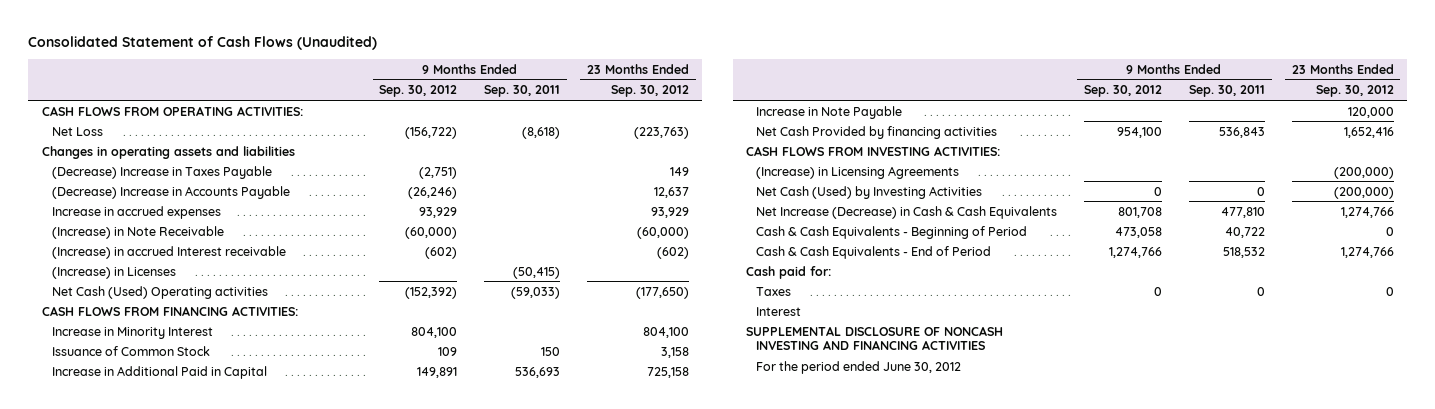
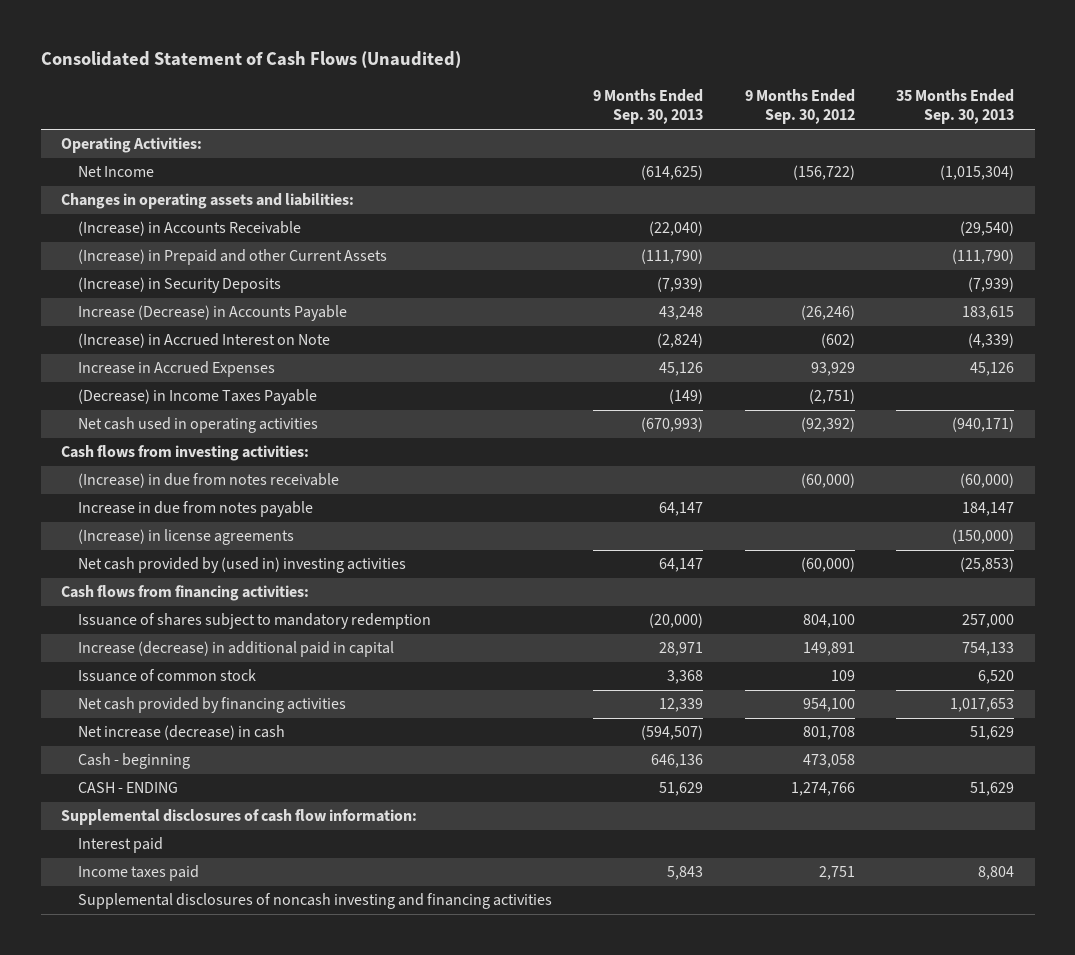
- | 9 Months Ended Sep. 30, 2012 | 9 Months Ended Sep. 30, 2011 | 23 Months Ended Sep. 30, 2012
+ | 9 Months Ended Sep. 30, 2013 | 9 Months Ended Sep. 30, 2012 | 35 Months Ended Sep. 30, 2013
- CASH FLOWS FROM OPERATING ACTIVITIES:
- Net Loss | (156,722) | (8,618) | (223,763)
- Changes in operating assets and liabilities
- (Decrease) Increase in Taxes Payable | (2,751) | | 149
- (Decrease) Increase in Accounts Payable | (26,246) | | 12,637
- Increase in accrued expenses | 93,929 | | 93,929
- (Increase) in Note Receivable | (60,000) | | (60,000)
- (Increase) in accrued Interest receivable | (602) | | (602)
- (Increase) in Licenses | | (50,415) |
- Net Cash (Used) Operating activities | (152,392) | (59,033) | (177,650)
- CASH FLOWS FROM FINANCING ACTIVITIES:
- Increase in Minority Interest | 804,100 | | 804,100
- Issuance of Common Stock | 109 | 150 | 3,158
- Increase in Additional Paid in Capital | 149,891 | 536,693 | 725,158
- Increase in Note Payable | | | 120,000
- Net Cash Provided by financing activities | 954,100 | 536,843 | 1,652,416
- CASH FLOWS FROM INVESTING ACTIVITIES:
- (Increase) in Licensing Agreements | | | (200,000)
- Net Cash (Used) by Investing Activities | 0 | 0 | (200,000)
- Net Increase (Decrease) in Cash & Cash Equivalents | 801,708 | 477,810 | 1,274,766
- Cash & Cash Equivalents - Beginning of Period | 473,058 | 40,722 | 0
- Cash & Cash Equivalents - End of Period | 1,274,766 | 518,532 | 1,274,766
- Cash paid for:
- Taxes | 0 | 0 | 0
- Interest
- SUPPLEMENTAL DISCLOSURE OF NONCASH INVESTING AND FINANCING ACTIVITIES
- For the period ended June 30, 2012
+ Operating Activities:
+ Net Income | (614,625) | (156,722) | (1,015,304)
+ Changes in operating assets and liabilities:
+ (Increase) in Accounts Receivable | (22,040) | | (29,540)
+ (Increase) in Prepaid and other Current Assets | (111,790) | | (111,790)
+ (Increase) in Security Deposits | (7,939) | | (7,939)
+ Increase (Decrease) in Accounts Payable | 43,248 | (26,246) | 183,615
+ (Increase) in Accrued Interest on Note | (2,824) | (602) | (4,339)
+ Increase in Accrued Expenses | 45,126 | 93,929 | 45,126
+ (Decrease) in Income Taxes Payable | (149) | (2,751) |
+ Net cash used in operating activities | (670,993) | (92,392) | (940,171)
+ Cash flows from investing activities:
+ (Increase) in due from notes receivable | | (60,000) | (60,000)
+ Increase in due from notes payable | 64,147 | | 184,147
+ (Increase) in license agreements | | | (150,000)
+ Net cash provided by (used in) investing activities | 64,147 | (60,000) | (25,853)
+ Cash flows from financing activities:
+ Issuance of shares subject to mandatory redemption | (20,000) | 804,100 | 257,000
+ Increase (decrease) in additional paid in capital | 28,971 | 149,891 | 754,133
+ Issuance of common stock | 3,368 | 109 | 6,520
+ Net cash provided by financing activities | 12,339 | 954,100 | 1,017,653
+ Net increase (decrease) in cash | (594,507) | 801,708 | 51,629
+ Cash - beginning | 646,136 | 473,058 |
+ CASH - ENDING | 51,629 | 1,274,766 | 51,629
+ Supplemental disclosures of cash flow information:
+ Interest paid
+ Income taxes paid | 5,843 | 2,751 | 8,804
+ Supplemental disclosures of noncash investing and financing activities

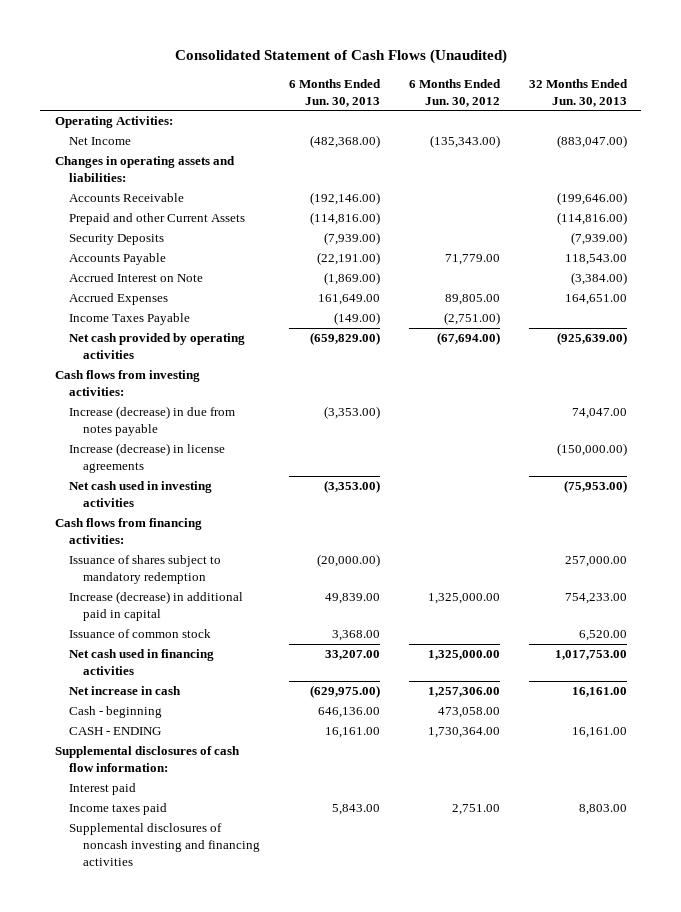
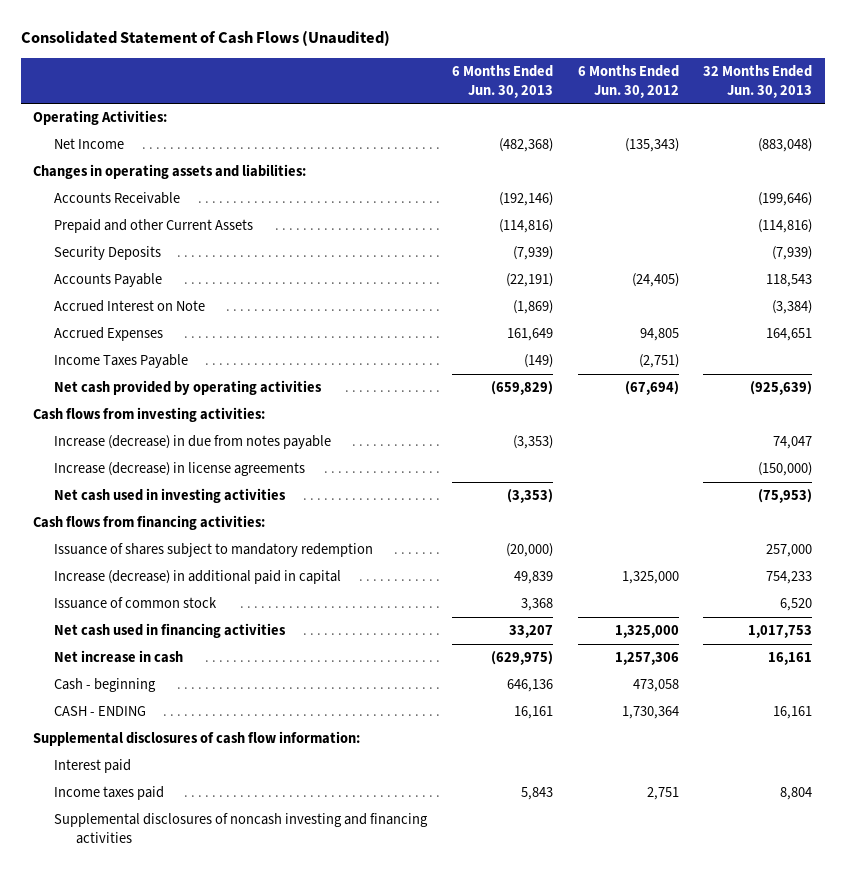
- Net Income | (482,368.00) | (135,343.00) | (883,047.00)
+ Net Income | (482,368) | (135,343) | (883,048)
- Accounts Receivable | (192,146.00) | | (199,646.00)
- Prepaid and other Current Assets | (114,816.00) | | (114,816.00)
- Security Deposits | (7,939.00) | | (7,939.00)
- Accounts Payable | (22,191.00) | 71,779.00 | 118,543.00
- Accrued Interest on Note | (1,869.00) | | (3,384.00)
- Accrued Expenses | 161,649.00 | 89,805.00 | 164,651.00
- Income Taxes Payable | (149.00) | (2,751.00) |
- Net cash provided by operating activities | (659,829.00) | (67,694.00) | (925,639.00)
+ Accounts Receivable | (192,146) | | (199,646)
+ Prepaid and other Current Assets | (114,816) | | (114,816)
+ Security Deposits | (7,939) | | (7,939)
+ Accounts Payable | (22,191) | (24,405) | 118,543
+ Accrued Interest on Note | (1,869) | | (3,384)
+ Accrued Expenses | 161,649 | 94,805 | 164,651
+ Income Taxes Payable | (149) | (2,751) |
+ Net cash provided by operating activities | (659,829) | (67,694) | (925,639)
- Increase (decrease) in due from notes payable | (3,353.00) | | 74,047.00
- Increase (decrease) in license agreements | | | (150,000.00)
- Net cash used in investing activities | (3,353.00) | | (75,953.00)
+ Increase (decrease) in due from notes payable | (3,353) | | 74,047
+ Increase (decrease) in license agreements | | | (150,000)
+ Net cash used in investing activities | (3,353) | | (75,953)
- Issuance of shares subject to mandatory redemption | (20,000.00) | | 257,000.00
- Increase (decrease) in additional paid in capital | 49,839.00 | 1,325,000.00 | 754,233.00
- Issuance of common stock | 3,368.00 | | 6,520.00
- Net cash used in financing activities | 33,207.00 | 1,325,000.00 | 1,017,753.00
- Net increase in cash | (629,975.00) | 1,257,306.00 | 16,161.00
- Cash - beginning | 646,136.00 | 473,058.00 |
- CASH - ENDING | 16,161.00 | 1,730,364.00 | 16,161.00
+ Issuance of shares subject to mandatory redemption | (20,000) | | 257,000
+ Increase (decrease) in additional paid in capital | 49,839 | 1,325,000 | 754,233
+ Issuance of common stock | 3,368 | | 6,520
+ Net cash used in financing activities | 33,207 | 1,325,000 | 1,017,753
+ Net increase in cash | (629,975) | 1,257,306 | 16,161
+ Cash - beginning | 646,136 | 473,058 |
+ CASH - ENDING | 16,161 | 1,730,364 | 16,161
- Income taxes paid | 5,843.00 | 2,751.00 | 8,803.00
+ Income taxes paid | 5,843 | 2,751 | 8,804

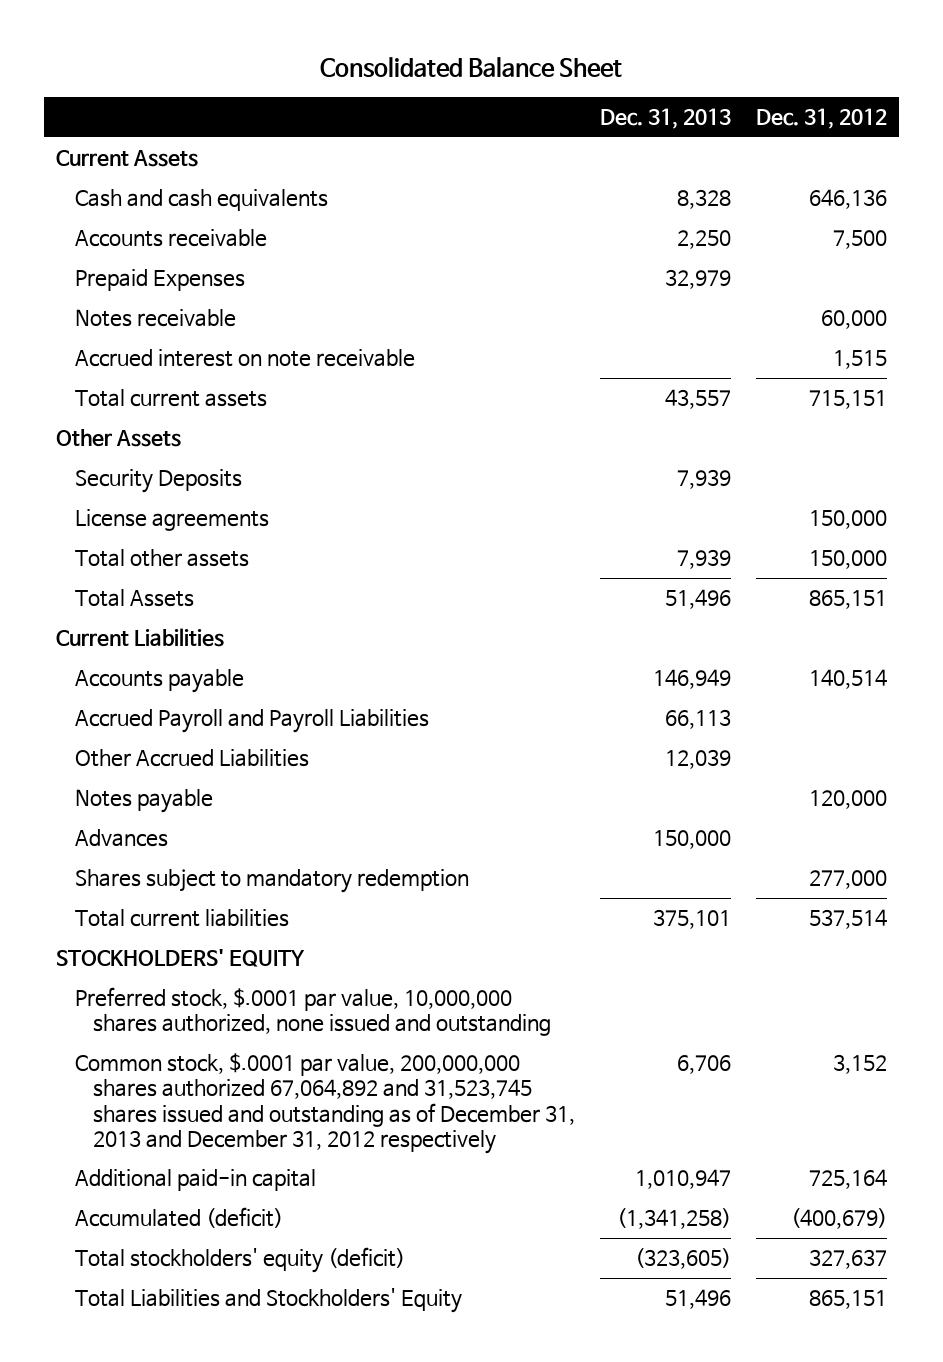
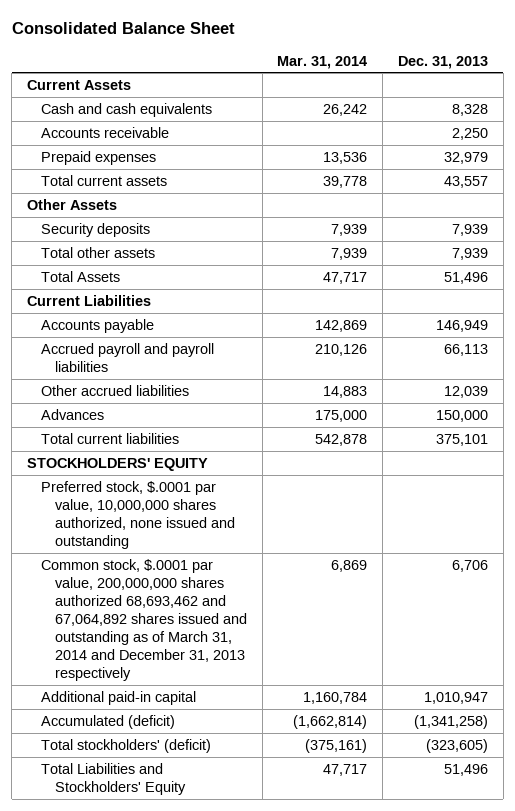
- | Dec. 31, 2013 | Dec. 31, 2012
+ | Mar. 31, 2014 | Dec. 31, 2013
- Prepaid Expenses | 32,979 |
- Notes receivable | | 60,000
- Accrued interest on note receivable | | 1,515
+ Prepaid expenses | 13,536 | 32,979
- Security Deposits | 7,939 |
- License agreements | | 150,000
+ Security deposits | 7,939 | 7,939
- Accrued Payroll and Payroll Liabilities | 66,113 |
- Other Accrued Liabilities | 12,039 |
- Notes payable | | 120,000
+ Accrued payroll and payroll liabilities | 210,126 | 66,113
+ Other accrued liabilities | 14,883 | 12,039
- Shares subject to mandatory redemption | | 277,000
- Common stock, $.0001 par value, 200,000,000 shares authorized 67,064,892 and 31,523,745 shares issued and outstanding as of December 31, 2013 and December 31, 2012 respectively | 6,706 | 3,152
+ Common stock, $.0001 par value, 200,000,000 shares authorized 68,693,462 and 67,064,892 shares issued and outstanding as of March 31, 2014 and December 31, 2013 respectively | 6,869 | 6,706
- Total stockholders' equity (deficit) | (323,605) | 327,637
+ Total stockholders' (deficit) | (375,161) | (323,605)

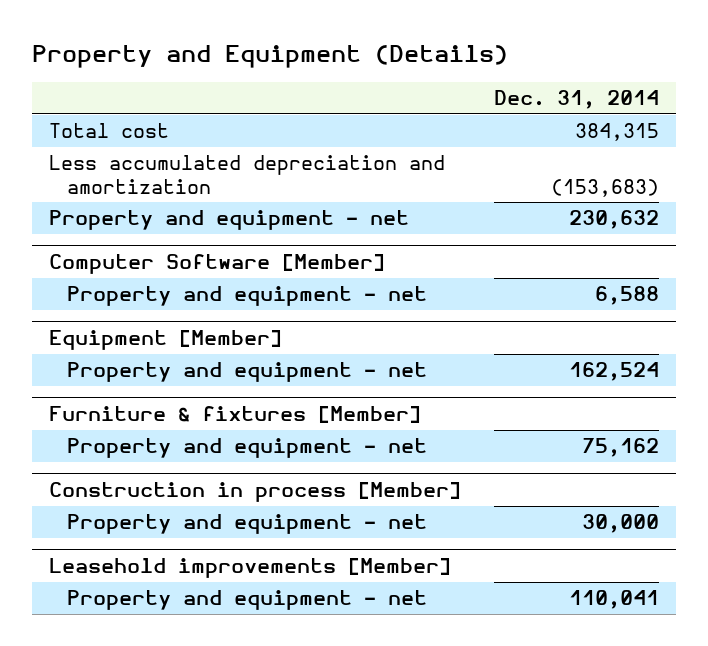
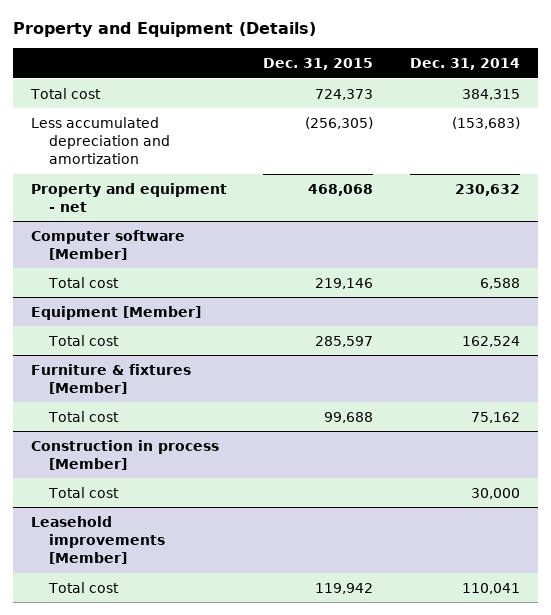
- | Dec. 31, 2014
+ | Dec. 31, 2015 | Dec. 31, 2014
- Computer Software [Member]
- Property and equipment - net | 6,588
+ Computer software [Member]
+ Total cost | 219,146 | 6,588
@ Equipment [Member]
- Property and equipment - net | 162,524
+ Total cost | 285,597 | 162,524
@ Furniture & fixtures [Member]
- Property and equipment - net | 75,162
+ Total cost | 99,688 | 75,162
@ Construction in process [Member]
- Property and equipment - net | 30,000
+ Total cost | | 30,000
@ Leasehold improvements [Member]
- Property and equipment - net | 110,041
+ Total cost | 119,942 | 110,041

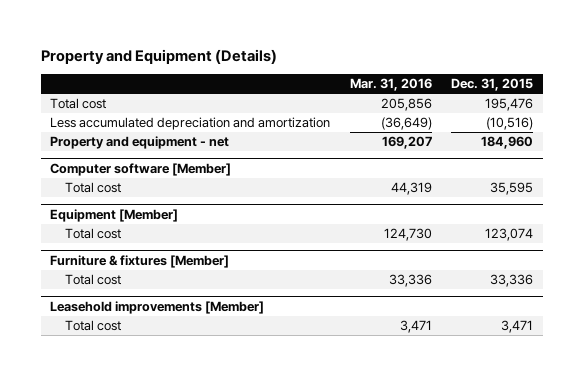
- | Dec. 31, 2015 | Dec. 31, 2014
+ | Mar. 31, 2016 | Dec. 31, 2015
- Total cost | 724,373 | 384,315
- Less accumulated depreciation and amortization | (256,305) | (153,683)
- Property and equipment - net | 468,068 | 230,632
+ Total cost | 205,856 | 195,476
+ Less accumulated depreciation and amortization | (36,649) | (10,516)
+ Property and equipment - net | 169,207 | 184,960
@ Computer software [Member]
- Total cost | 219,146 | 6,588
+ Total cost | 44,319 | 35,595
@ Equipment [Member]
- Total cost | 285,597 | 162,524
+ Total cost | 124,730 | 123,074
@ Furniture & fixtures [Member]
- Total cost | 99,688 | 75,162
- Construction in process [Member]
- Total cost | | 30,000
@ Furniture & fixtures [Member]
+ Total cost | 33,336 | 33,336
@ Leasehold improvements [Member]
- Total cost | 119,942 | 110,041
+ Total cost | 3,471 | 3,471

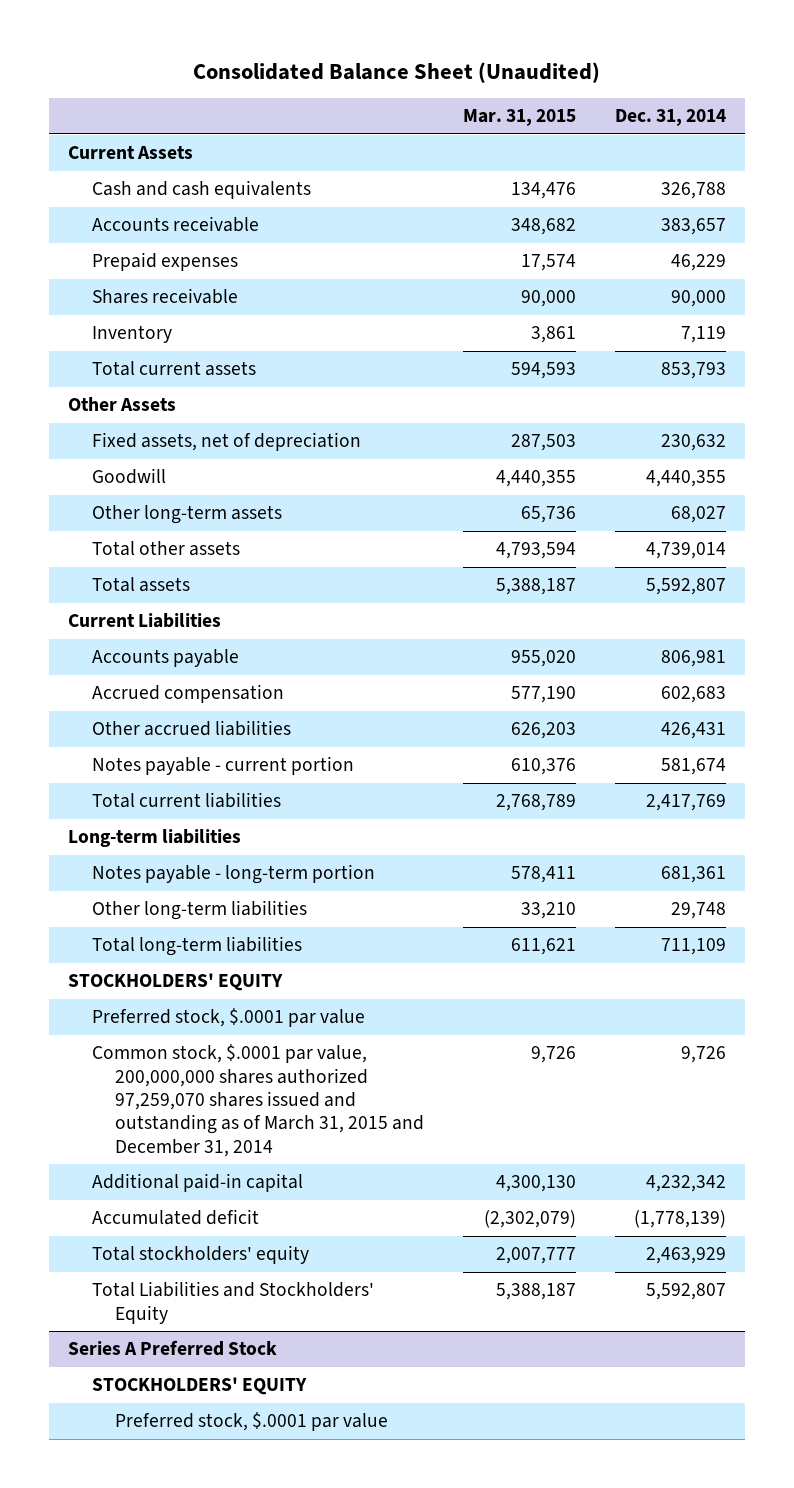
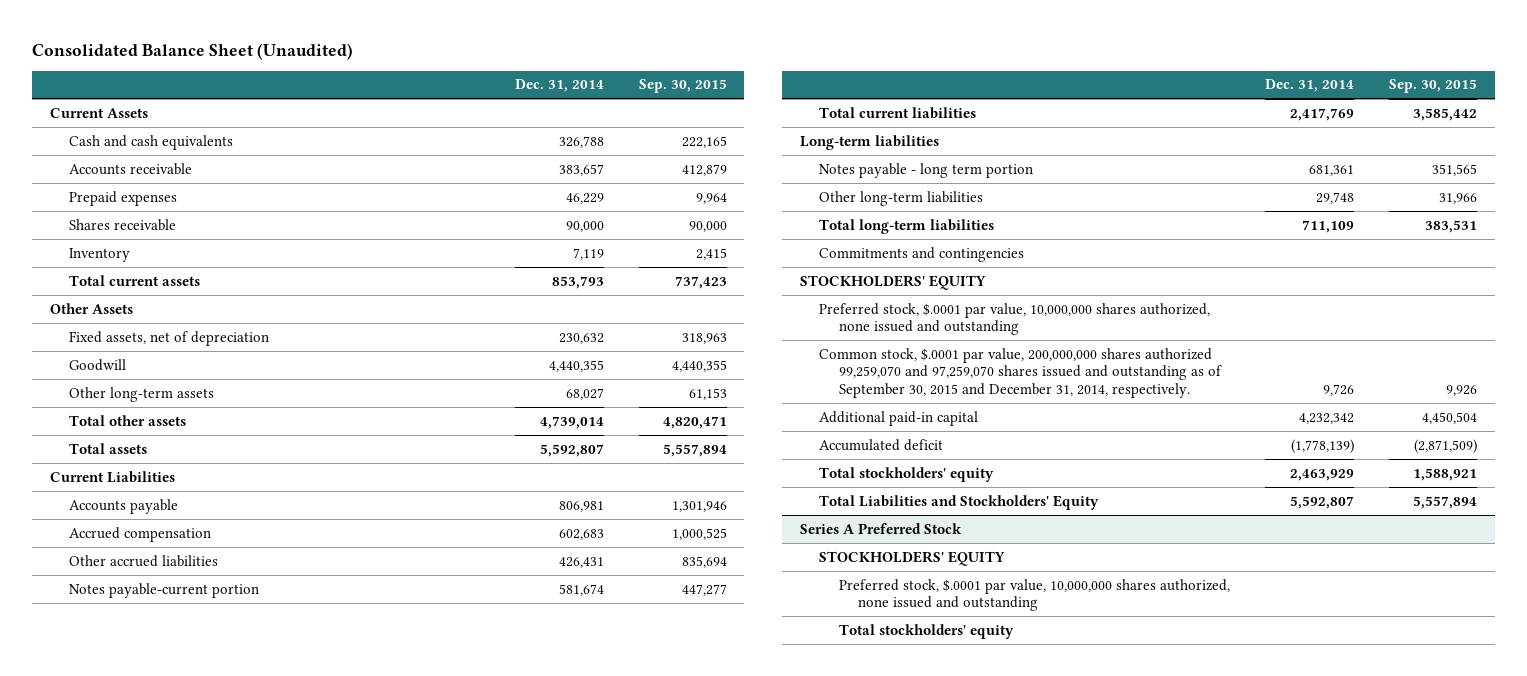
- | Mar. 31, 2015 | Dec. 31, 2014
+ | Dec. 31, 2014 | Sep. 30, 2015
- Notes payable - current portion | 610,376 | 581,674
+ Notes payable-current portion | 581,674 | 447,277
- Notes payable - long-term portion | 578,411 | 681,361
+ Notes payable - long term portion | 681,361 | 351,565
+ Commitments and contingencies
- Preferred stock, $.0001 par value
- Common stock, $.0001 par value, 200,000,000 shares authorized 97,259,070 shares issued and outstanding as of March 31, 2015 and December 31, 2014 | 9,726 | 9,726
+ Preferred stock, $.0001 par value, 10,000,000 shares authorized, none issued and outstanding
+ Common stock, $.0001 par value, 200,000,000 shares authorized 99,259,070 and 97,259,070 shares issued and outstanding as of September 30, 2015 and December 31, 2014, respectively. | 9,726 | 9,926
@ Series A Preferred Stock
- Preferred stock, $.0001 par value
+ Preferred stock, $.0001 par value, 10,000,000 shares authorized, none issued and outstanding
+ Total stockholders' equity

